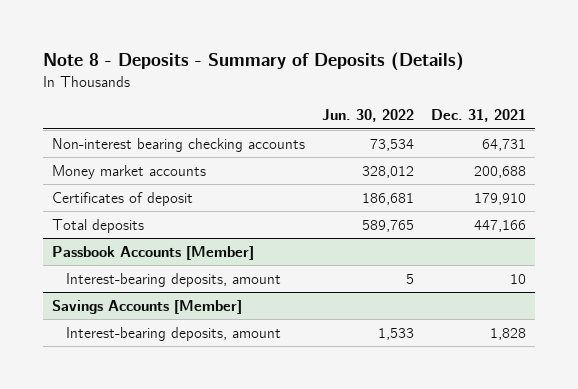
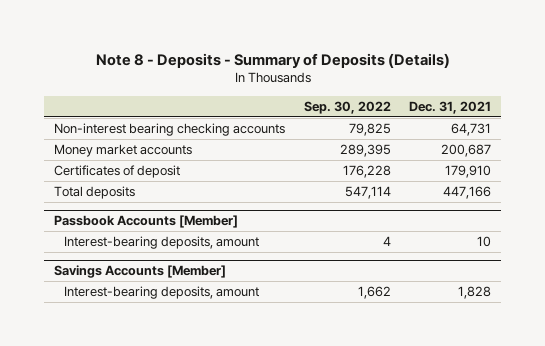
- | Jun. 30, 2022 | Dec. 31, 2021
+ | Sep. 30, 2022 | Dec. 31, 2021
- Money market accounts | 328,012 | 200,688
+ Money market accounts | 289,395 | 200,687

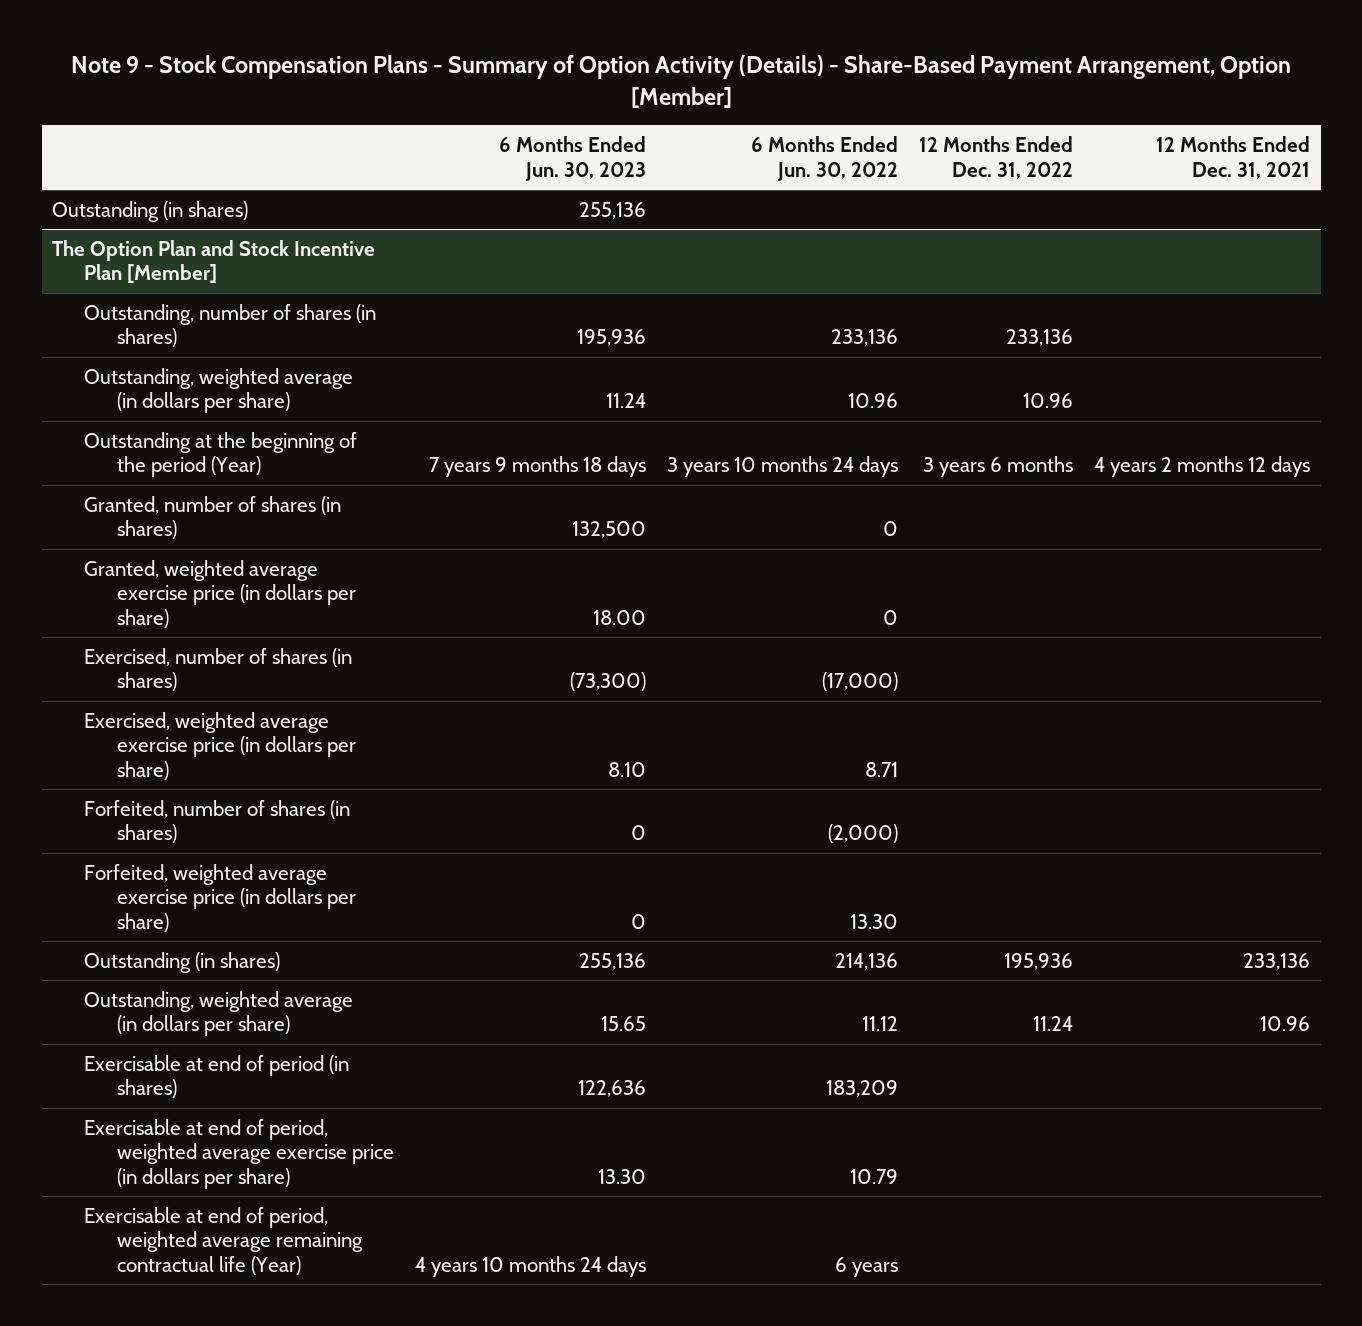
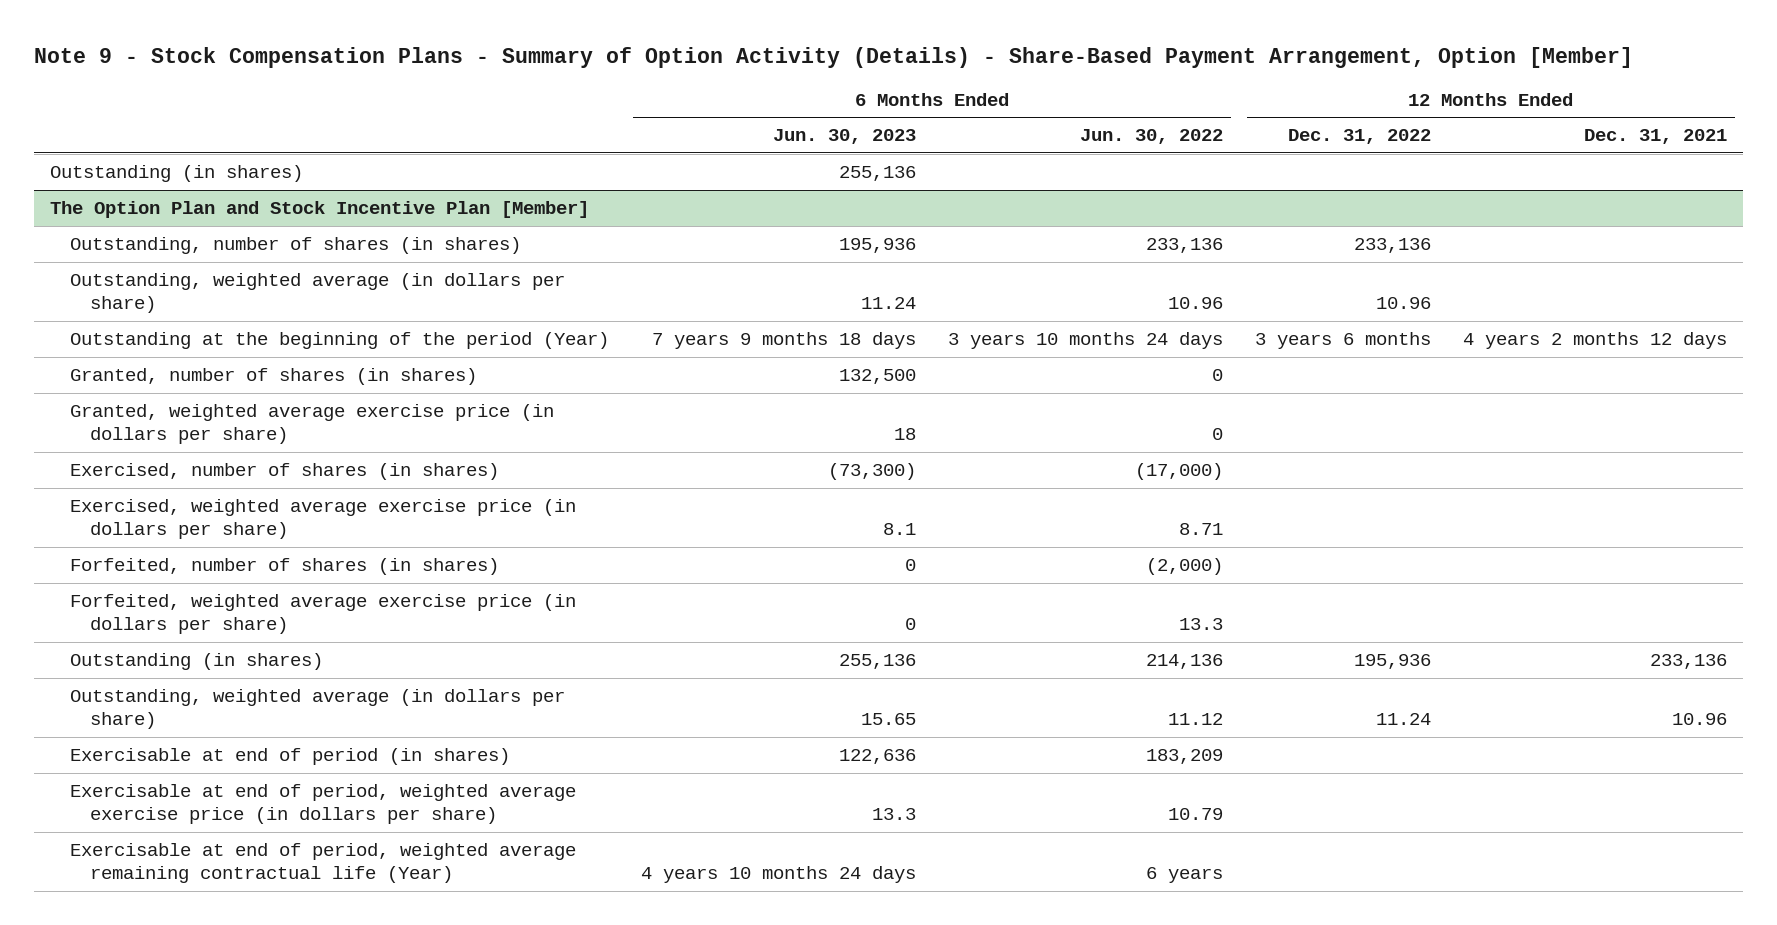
@ The Option Plan and Stock Incentive Plan [Member]
- Granted, weighted average exercise price (in dollars per share) | 18.00 | 0 | |
+ Granted, weighted average exercise price (in dollars per share) | 18 | 0 | |
- Exercised, weighted average exercise price (in dollars per share) | 8.10 | 8.71 | |
+ Exercised, weighted average exercise price (in dollars per share) | 8.1 | 8.71 | |
- Forfeited, weighted average exercise price (in dollars per share) | 0 | 13.30 | |
+ Forfeited, weighted average exercise price (in dollars per share) | 0 | 13.3 | |
- Exercisable at end of period, weighted average exercise price (in dollars per share) | 13.30 | 10.79 | |
+ Exercisable at end of period, weighted average exercise price (in dollars per share) | 13.3 | 10.79 | |

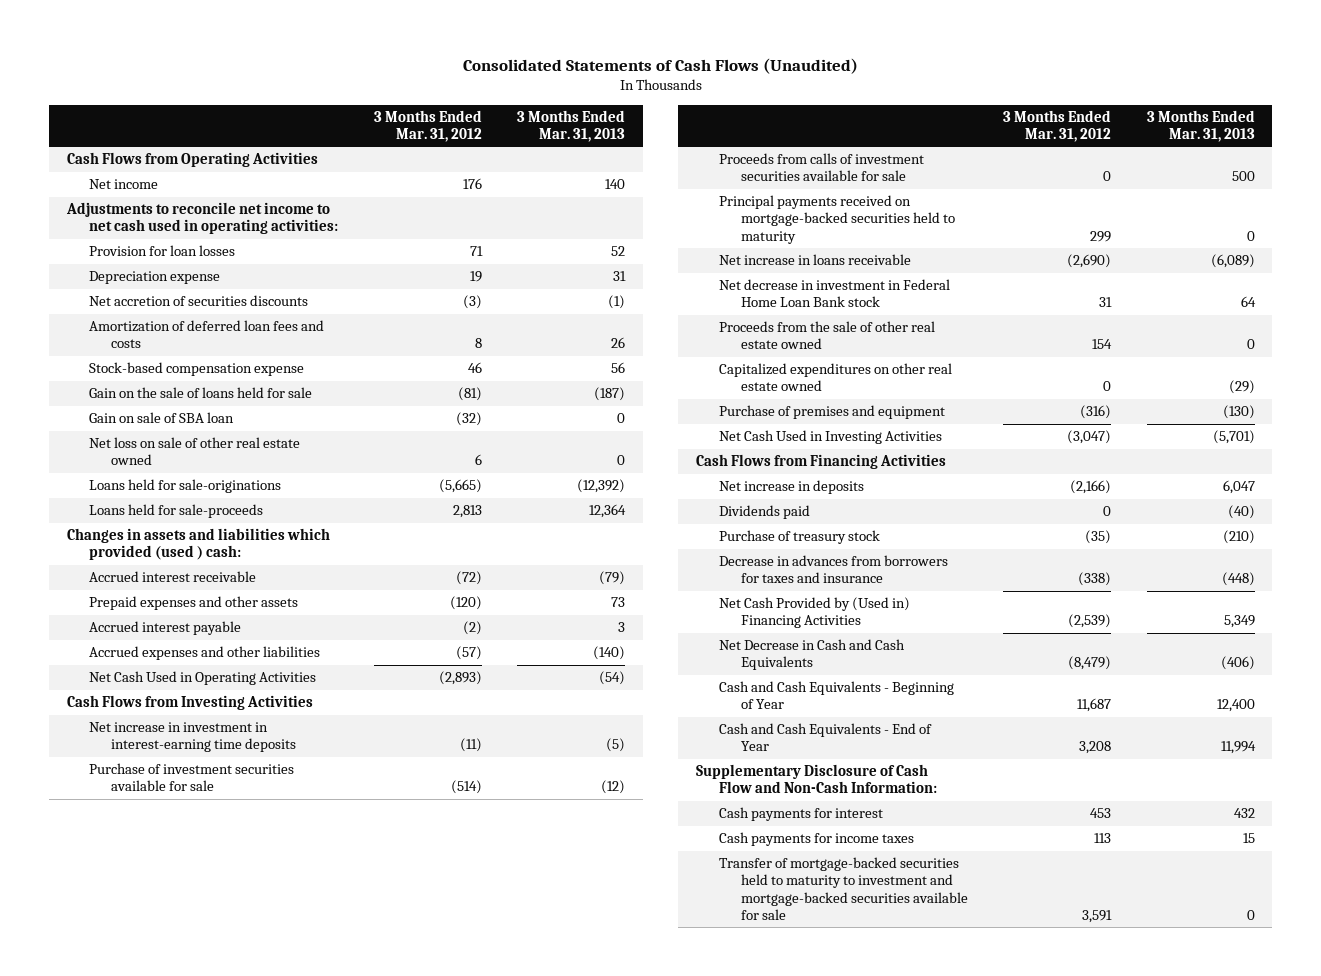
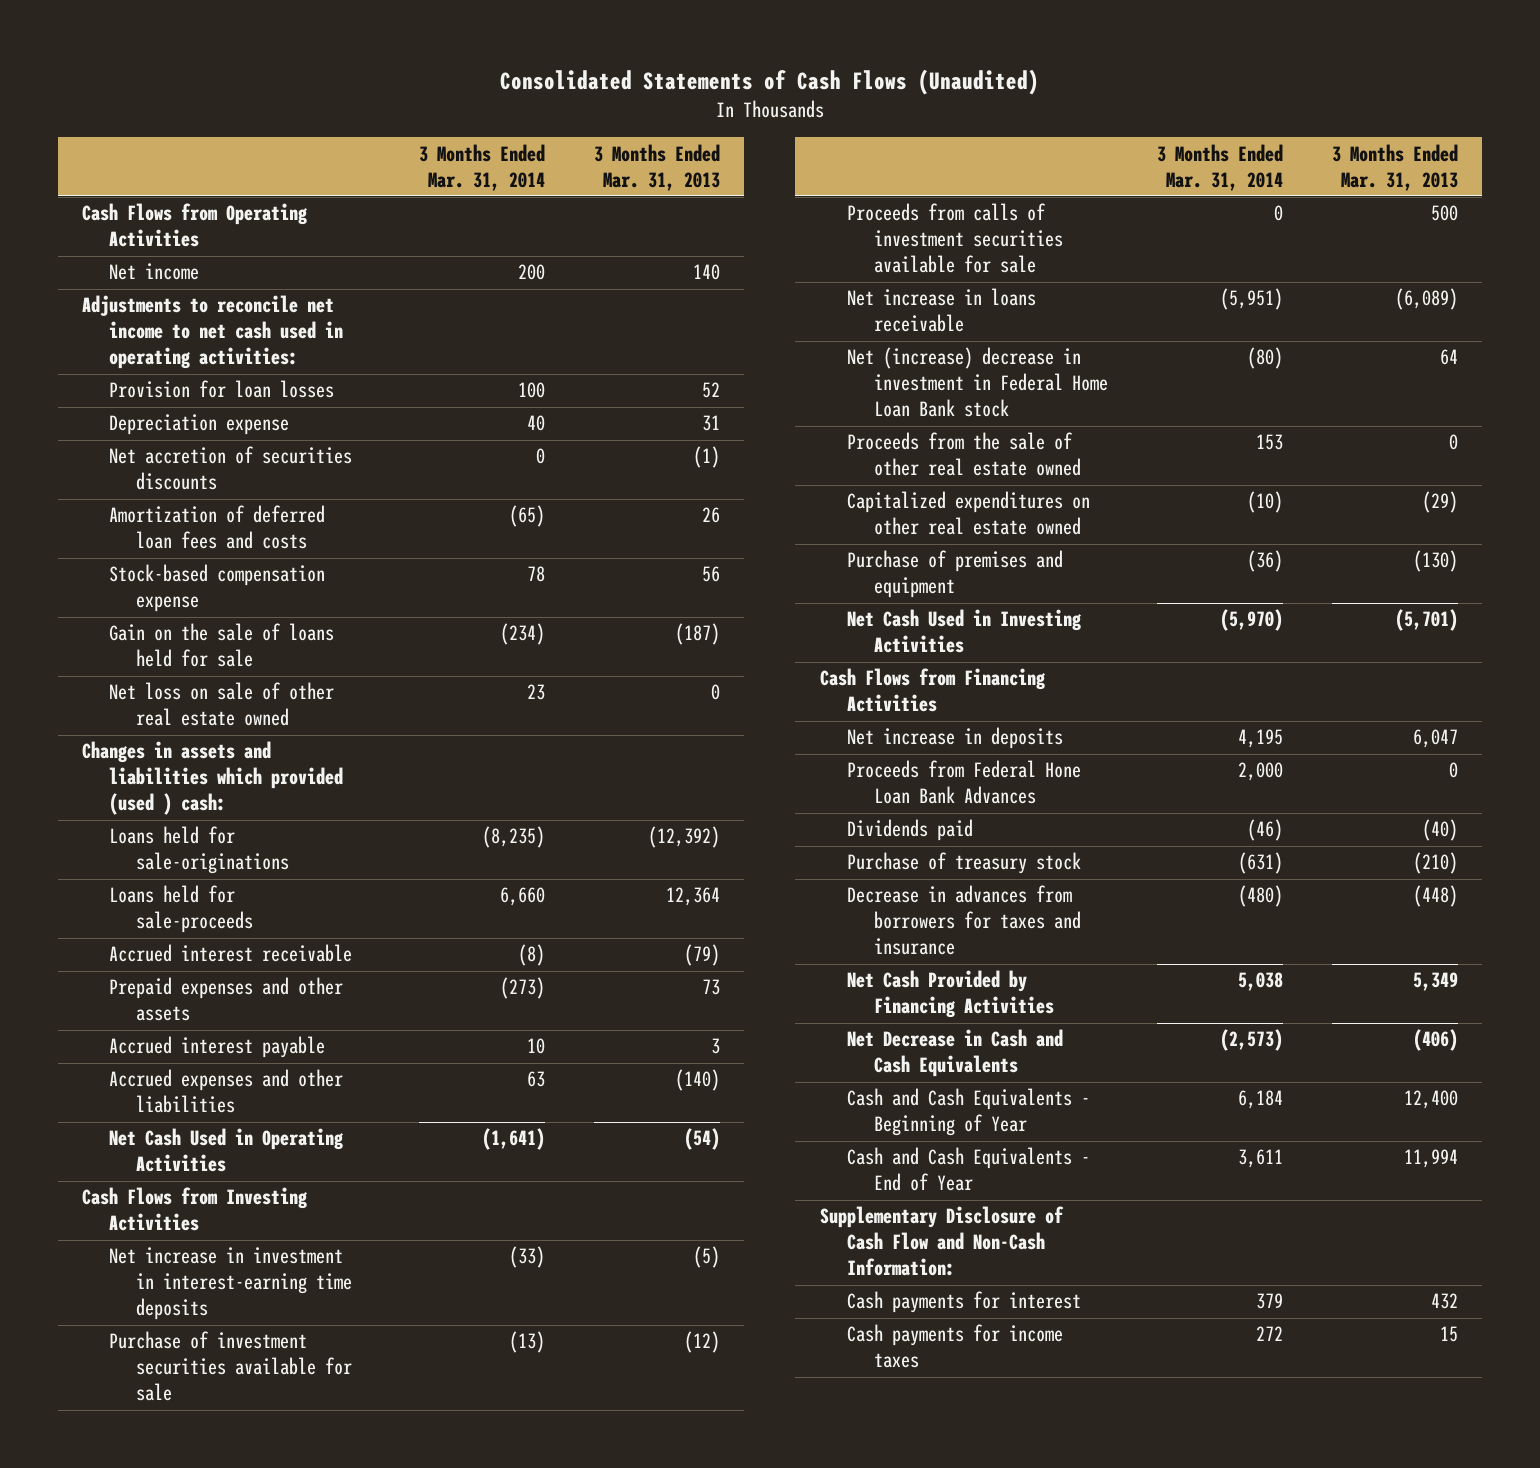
- | 3 Months Ended Mar. 31, 2012 | 3 Months Ended Mar. 31, 2013
+ | 3 Months Ended Mar. 31, 2014 | 3 Months Ended Mar. 31, 2013
- Gain on sale of SBA loan | (32) | 0
moved up: Changes in assets and liabilities which provided (used ) cash:
- Principal payments received on mortgage-backed securities held to maturity | 299 | 0
- Net decrease in investment in Federal Home Loan Bank stock | 31 | 64
+ Net (increase) decrease in investment in Federal Home Loan Bank stock | (80) | 64
+ Proceeds from Federal Hone Loan Bank Advances | 2,000 | 0
- Net Cash Provided by (Used in) Financing Activities | (2,539) | 5,349
+ Net Cash Provided by Financing Activities | 5,038 | 5,349
- Transfer of mortgage-backed securities held to maturity to investment and mortgage-backed securities available for sale | 3,591 | 0

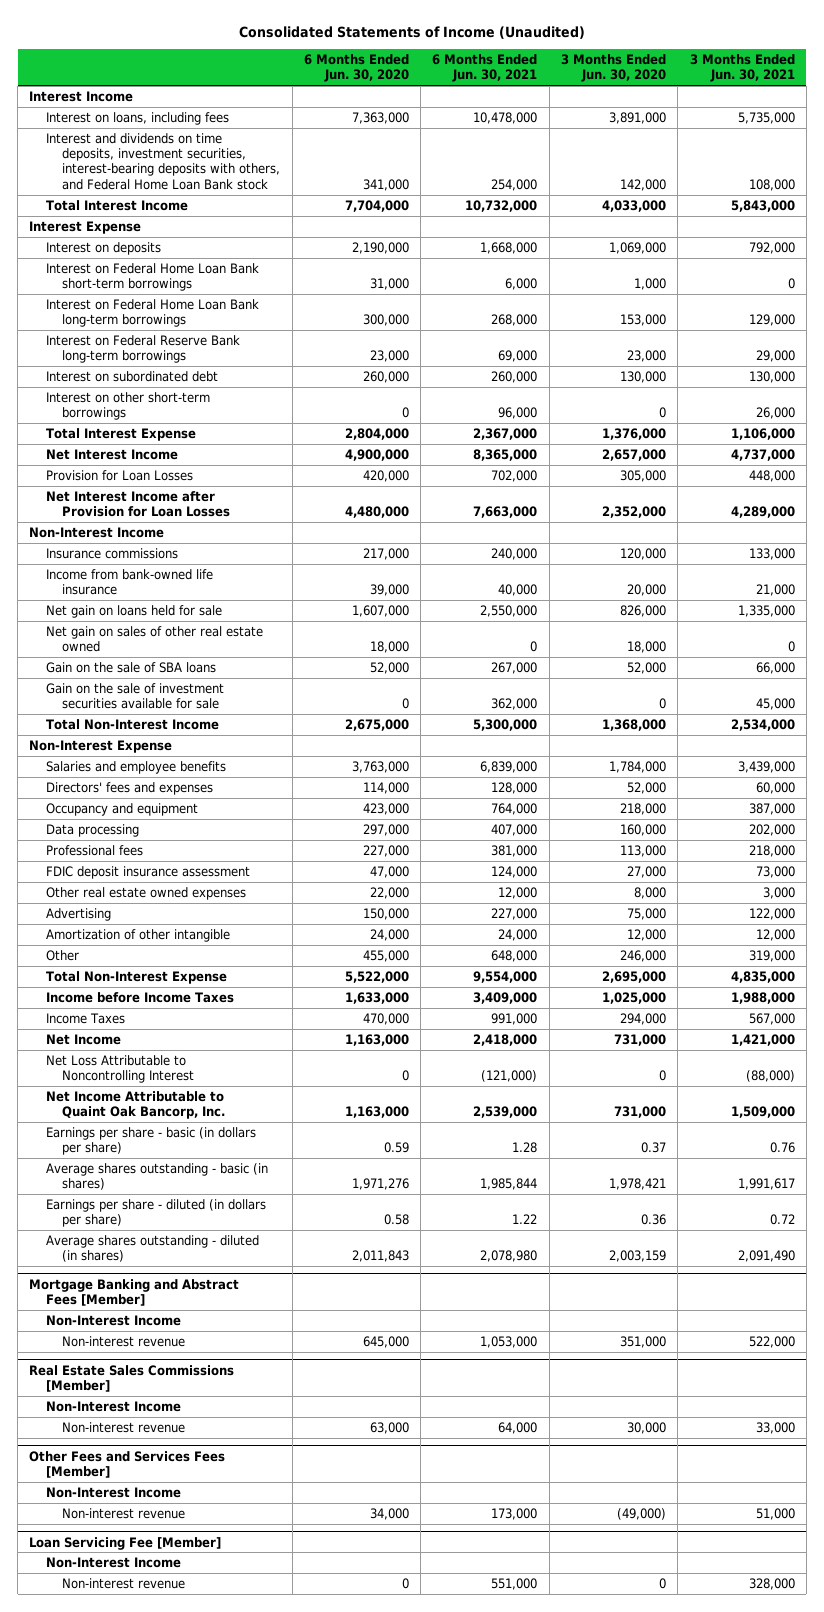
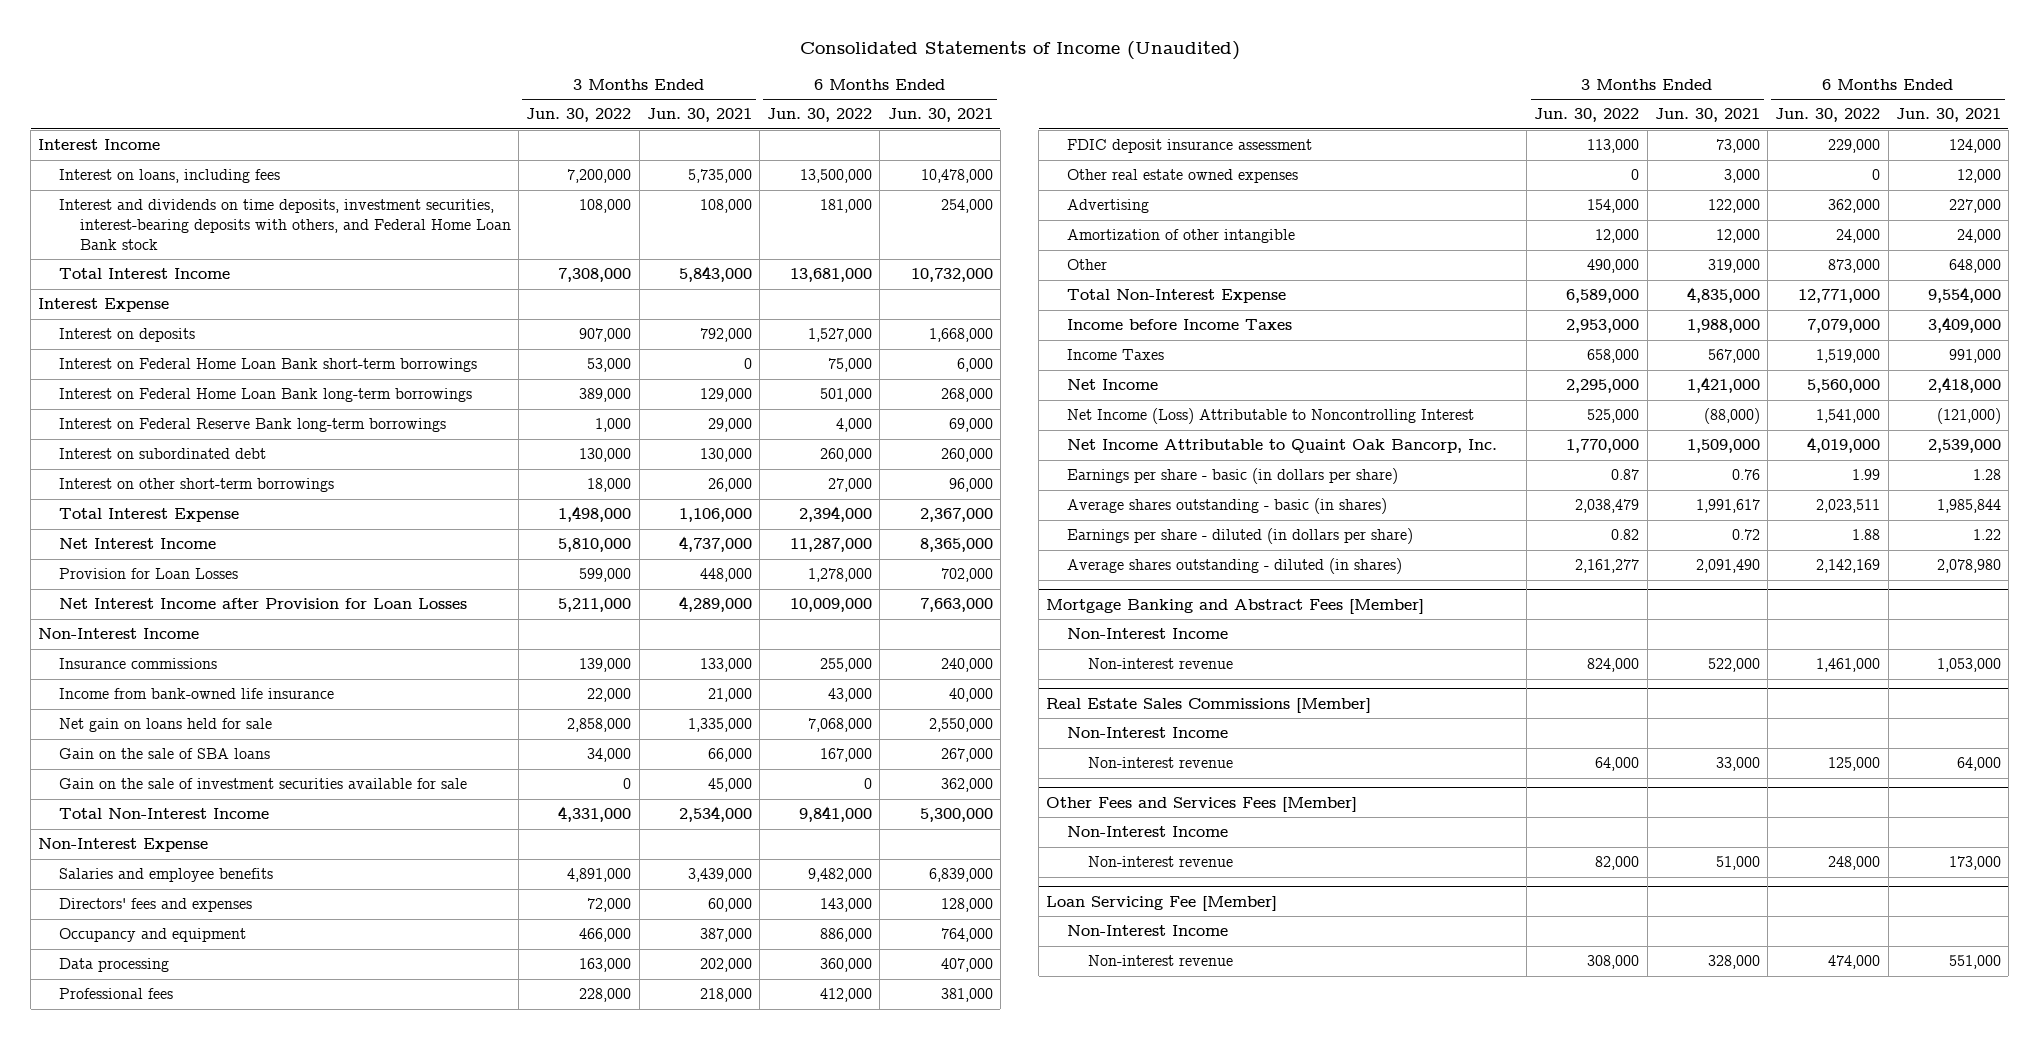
- | 6 Months Ended Jun. 30, 2020 | 6 Months Ended Jun. 30, 2021 | 3 Months Ended Jun. 30, 2020 | 3 Months Ended Jun. 30, 2021
+ | 3 Months Ended Jun. 30, 2022 | 3 Months Ended Jun. 30, 2021 | 6 Months Ended Jun. 30, 2022 | 6 Months Ended Jun. 30, 2021
- Net gain on sales of other real estate owned | 18,000 | 0 | 18,000 | 0
- Net Loss Attributable to Noncontrolling Interest | 0 | (121,000) | 0 | (88,000)
+ Net Income (Loss) Attributable to Noncontrolling Interest | 525,000 | (88,000) | 1,541,000 | (121,000)

